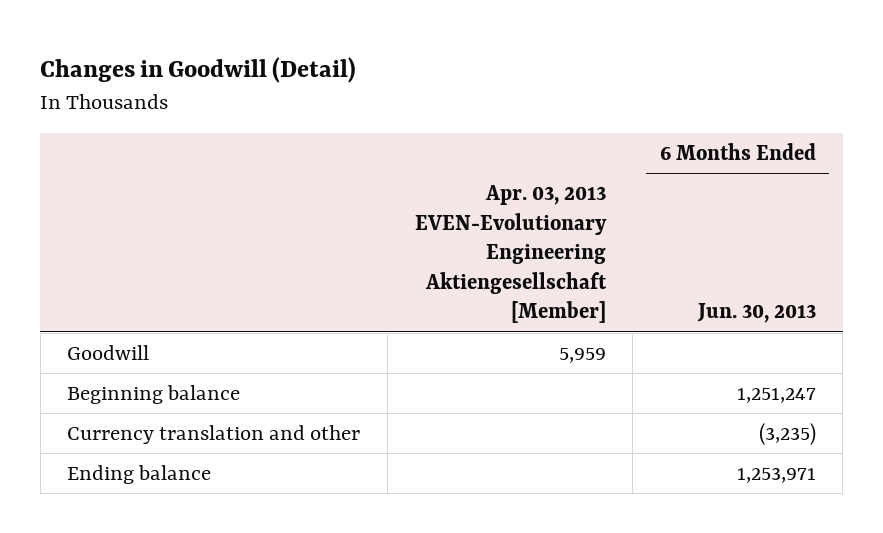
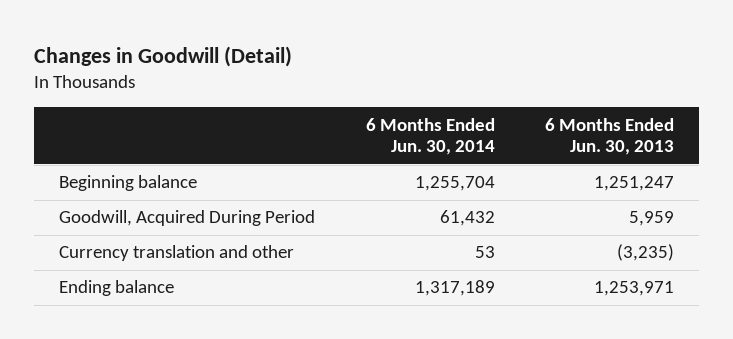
- | Apr. 03, 2013 EVEN-Evolutionary Engineering Aktiengesellschaft [Member] | 6 Months Ended Jun. 30, 2013
+ | 6 Months Ended Jun. 30, 2014 | 6 Months Ended Jun. 30, 2013
- Goodwill | 5,959 |
+ Goodwill, Acquired During Period | 61,432 | 5,959

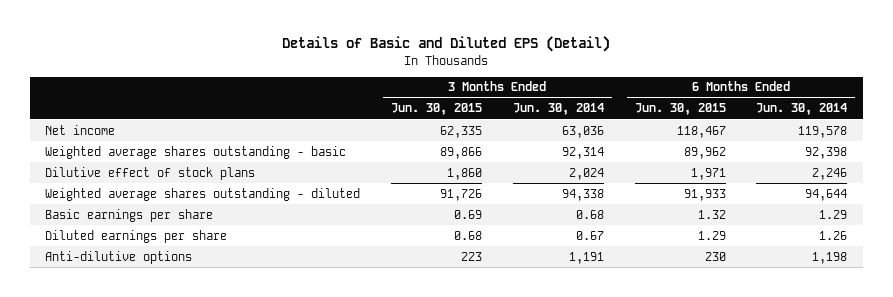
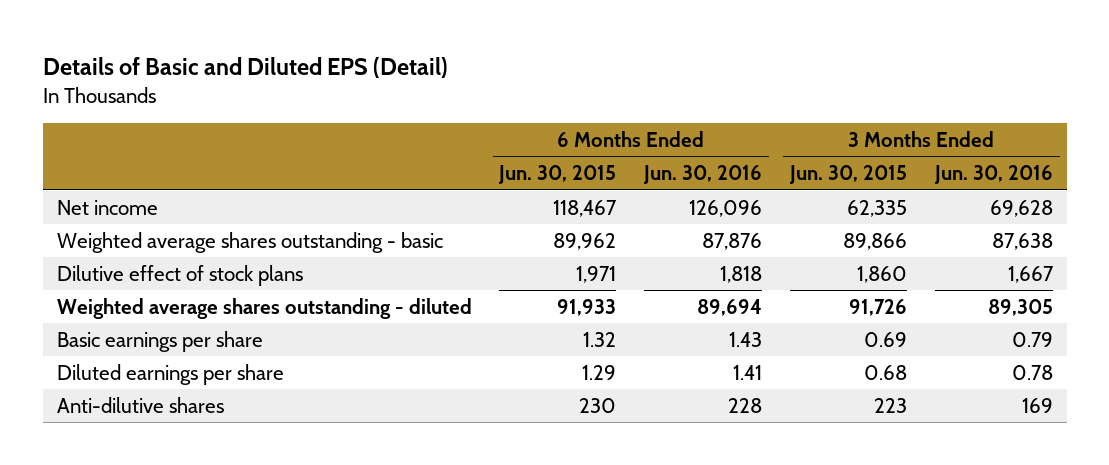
- | 3 Months Ended Jun. 30, 2015 | 3 Months Ended Jun. 30, 2014 | 6 Months Ended Jun. 30, 2015 | 6 Months Ended Jun. 30, 2014
+ | 6 Months Ended Jun. 30, 2015 | 6 Months Ended Jun. 30, 2016 | 3 Months Ended Jun. 30, 2015 | 3 Months Ended Jun. 30, 2016
- Anti-dilutive options | 223 | 1,191 | 230 | 1,198
+ Anti-dilutive shares | 230 | 228 | 223 | 169

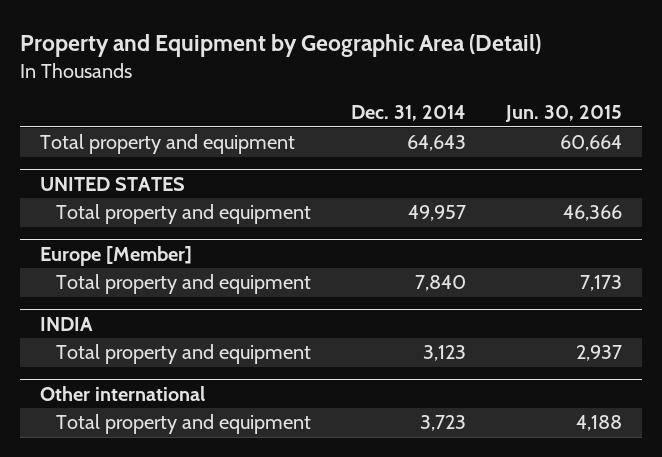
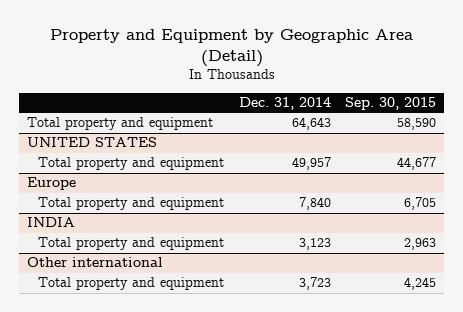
- | Dec. 31, 2014 | Jun. 30, 2015
+ | Dec. 31, 2014 | Sep. 30, 2015
- Europe [Member]
+ Europe

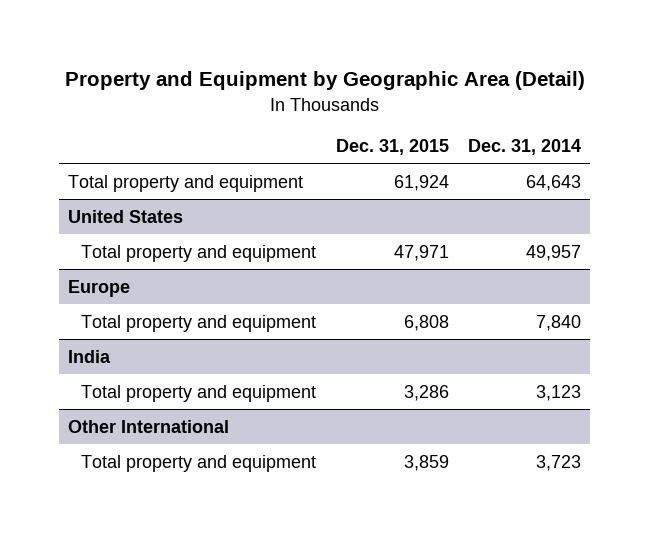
- | Dec. 31, 2014 | Sep. 30, 2015
+ | Dec. 31, 2015 | Dec. 31, 2014
- UNITED STATES
+ United States
- INDIA
+ India
- Other international
+ Other International

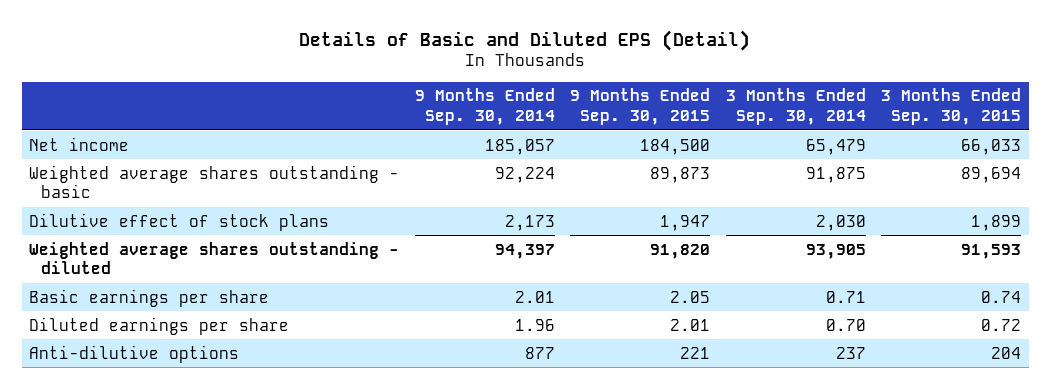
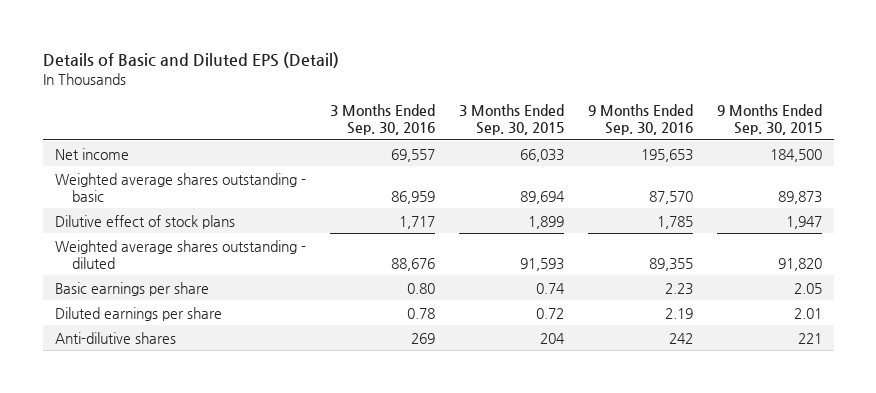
- | 9 Months Ended Sep. 30, 2014 | 9 Months Ended Sep. 30, 2015 | 3 Months Ended Sep. 30, 2014 | 3 Months Ended Sep. 30, 2015
+ | 3 Months Ended Sep. 30, 2016 | 3 Months Ended Sep. 30, 2015 | 9 Months Ended Sep. 30, 2016 | 9 Months Ended Sep. 30, 2015
- Anti-dilutive options | 877 | 221 | 237 | 204
+ Anti-dilutive shares | 269 | 204 | 242 | 221

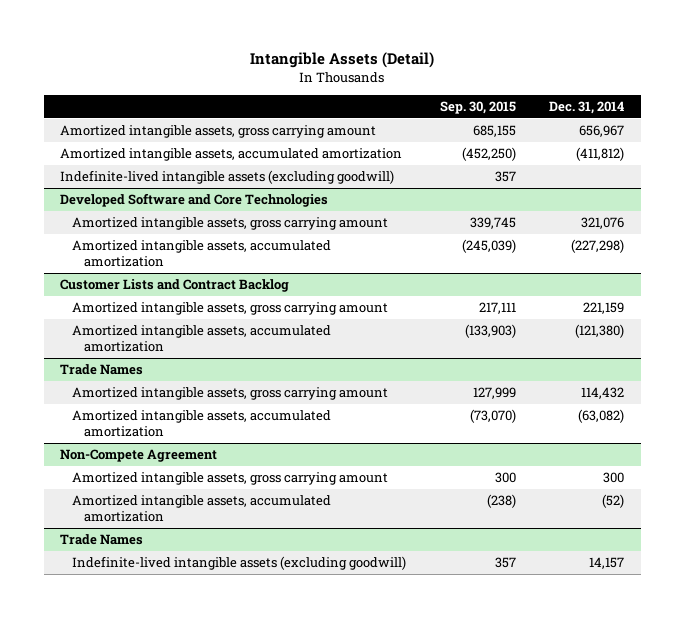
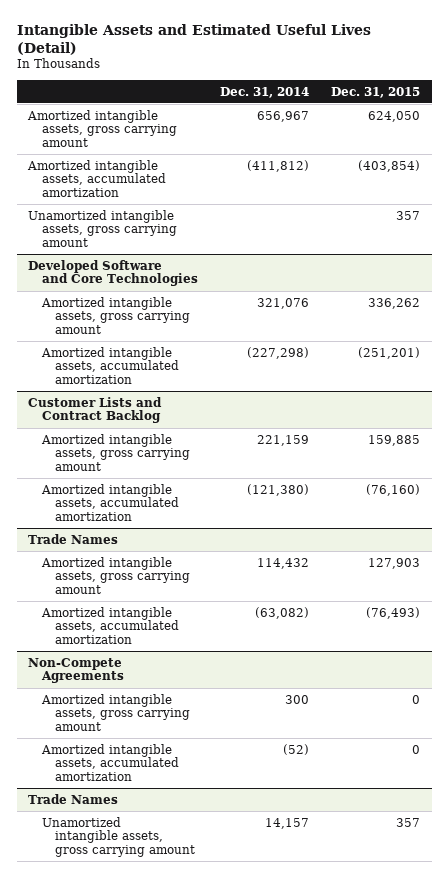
- Intangible Assets (Detail)
+ Intangible Assets and Estimated Useful Lives (Detail)
- | Sep. 30, 2015 | Dec. 31, 2014
+ | Dec. 31, 2014 | Dec. 31, 2015
- Indefinite-lived intangible assets (excluding goodwill) | 357 |
+ Unamortized intangible assets, gross carrying amount | | 357
- Non-Compete Agreement
+ Non-Compete Agreements
@ Trade Names
- Indefinite-lived intangible assets (excluding goodwill) | 357 | 14,157
+ Unamortized intangible assets, gross carrying amount | 14,157 | 357

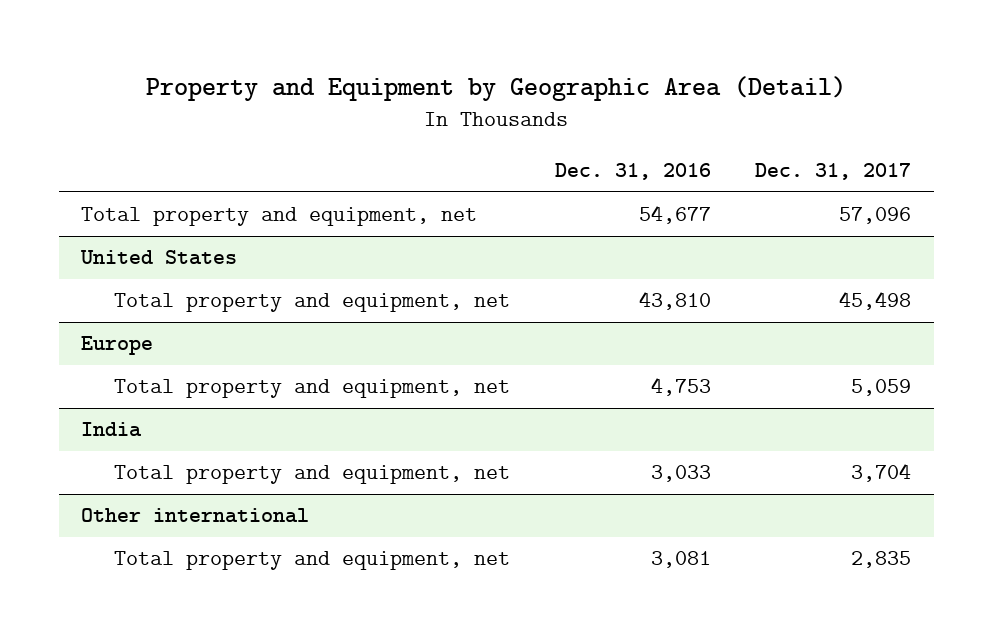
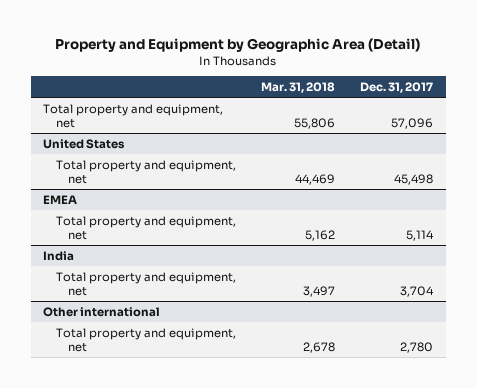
- | Dec. 31, 2016 | Dec. 31, 2017
+ | Mar. 31, 2018 | Dec. 31, 2017
- Europe
- Total property and equipment, net | 4,753 | 5,059
+ EMEA
+ Total property and equipment, net | 5,162 | 5,114
@ Other international
- Total property and equipment, net | 3,081 | 2,835
+ Total property and equipment, net | 2,678 | 2,780

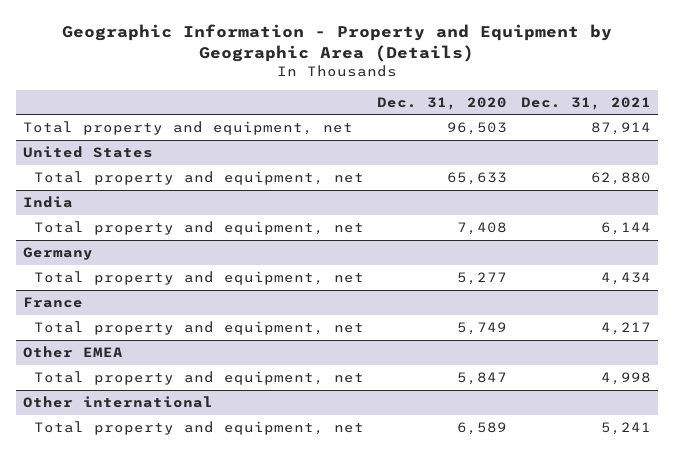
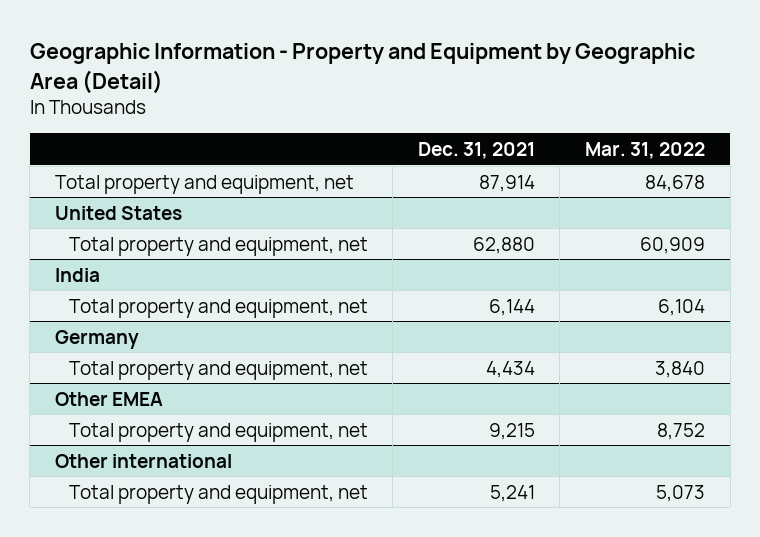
- Geographic Information - Property and Equipment by Geographic Area (Details)
+ Geographic Information - Property and Equipment by Geographic Area (Detail)
- | Dec. 31, 2020 | Dec. 31, 2021
+ | Dec. 31, 2021 | Mar. 31, 2022
- France
- Total property and equipment, net | 5,749 | 4,217
@ Other EMEA
- Total property and equipment, net | 5,847 | 4,998
+ Total property and equipment, net | 9,215 | 8,752

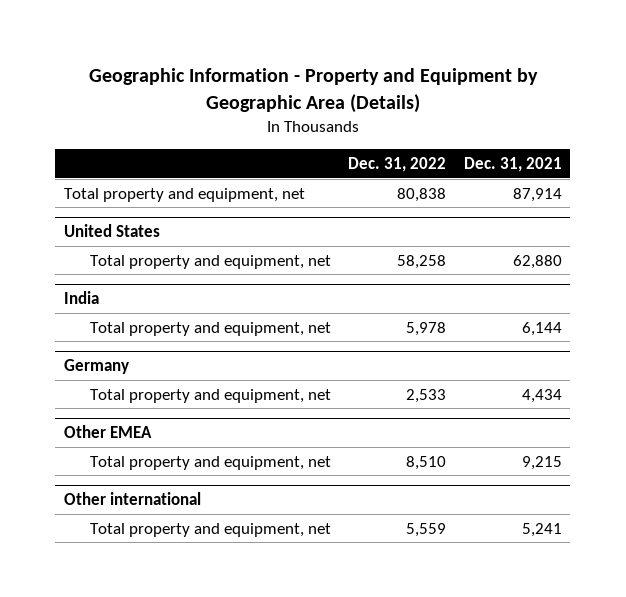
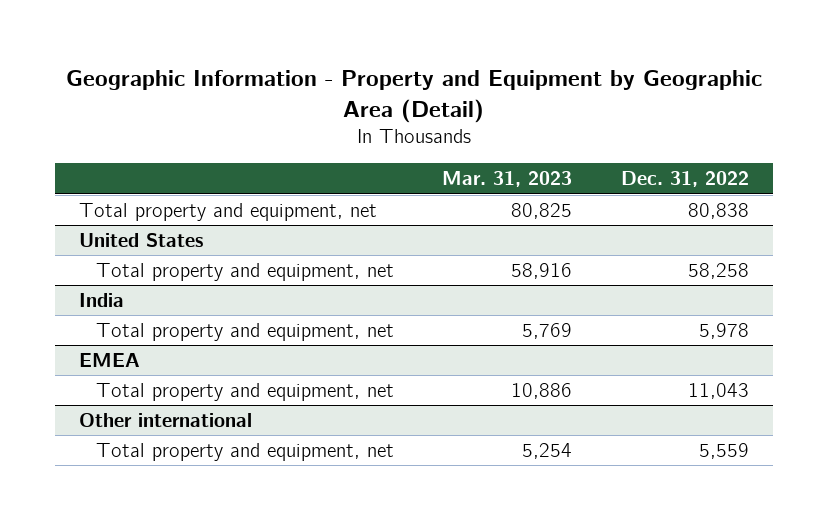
- Geographic Information - Property and Equipment by Geographic Area (Details)
+ Geographic Information - Property and Equipment by Geographic Area (Detail)
- | Dec. 31, 2022 | Dec. 31, 2021
+ | Mar. 31, 2023 | Dec. 31, 2022
- Germany
- Total property and equipment, net | 2,533 | 4,434
- Other EMEA
- Total property and equipment, net | 8,510 | 9,215
+ EMEA
+ Total property and equipment, net | 10,886 | 11,043

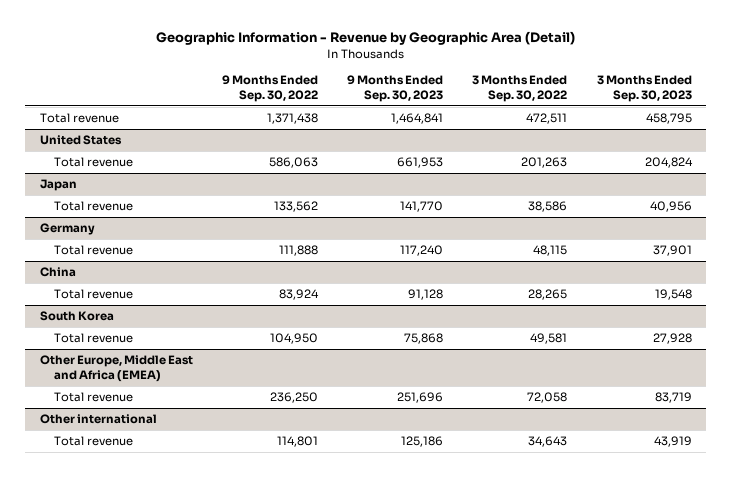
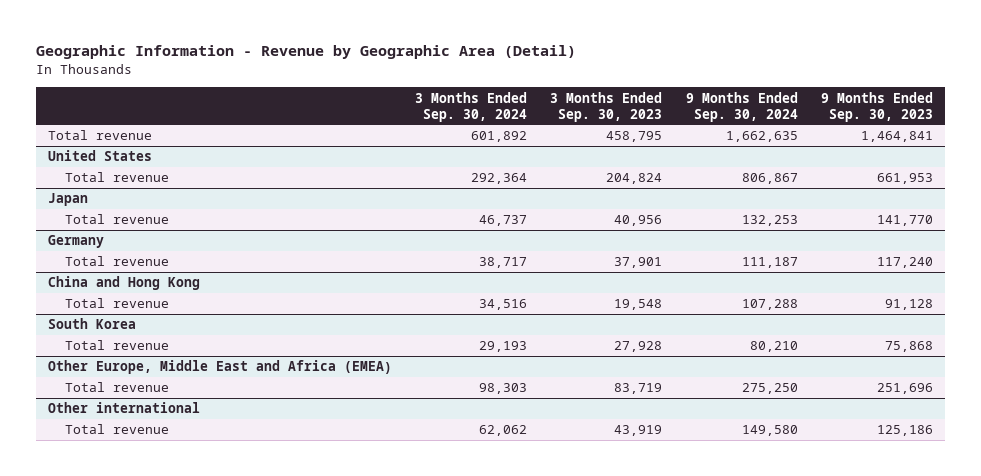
- | 9 Months Ended Sep. 30, 2022 | 9 Months Ended Sep. 30, 2023 | 3 Months Ended Sep. 30, 2022 | 3 Months Ended Sep. 30, 2023
+ | 3 Months Ended Sep. 30, 2024 | 3 Months Ended Sep. 30, 2023 | 9 Months Ended Sep. 30, 2024 | 9 Months Ended Sep. 30, 2023
- China
+ China and Hong Kong

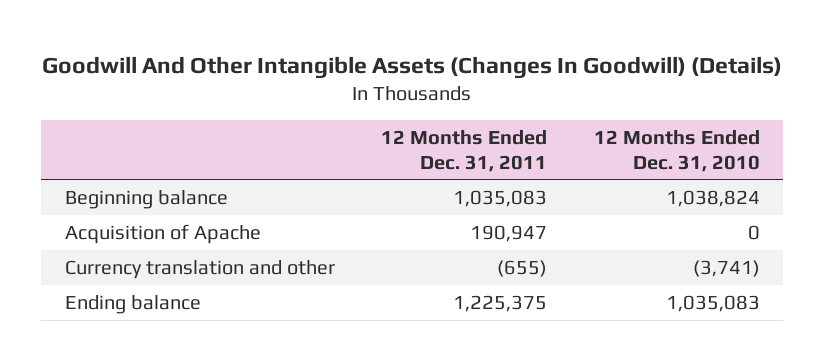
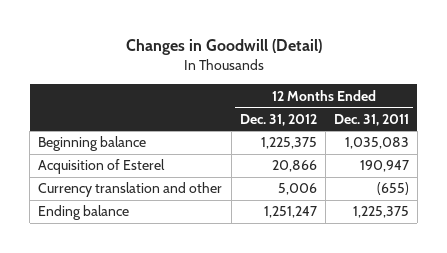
- Goodwill And Other Intangible Assets (Changes In Goodwill) (Details)
+ Changes in Goodwill (Detail)
- | 12 Months Ended Dec. 31, 2011 | 12 Months Ended Dec. 31, 2010
+ | 12 Months Ended Dec. 31, 2012 | 12 Months Ended Dec. 31, 2011
- Acquisition of Apache | 190,947 | 0
+ Acquisition of Esterel | 20,866 | 190,947

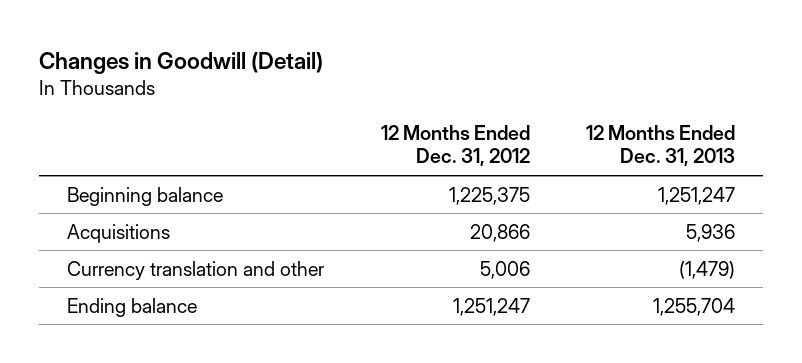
- | 12 Months Ended Dec. 31, 2012 | 12 Months Ended Dec. 31, 2011
+ | 12 Months Ended Dec. 31, 2012 | 12 Months Ended Dec. 31, 2013
- Acquisition of Esterel | 20,866 | 190,947
+ Acquisitions | 20,866 | 5,936

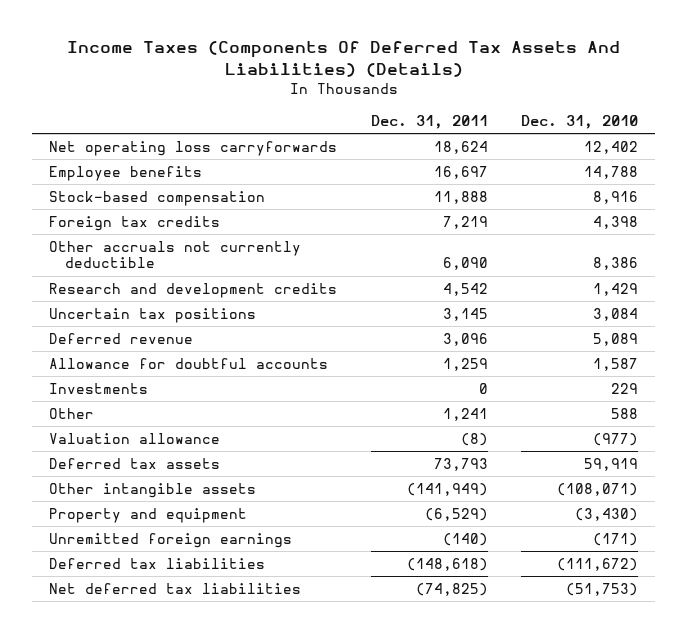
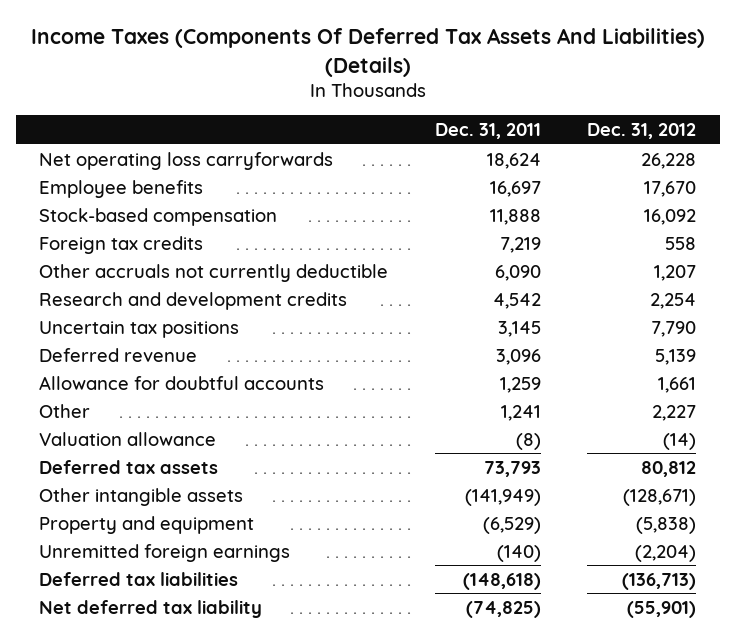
- | Dec. 31, 2011 | Dec. 31, 2010
+ | Dec. 31, 2011 | Dec. 31, 2012
- Investments | 0 | 229
- Net deferred tax liabilities | (74,825) | (51,753)
+ Net deferred tax liability | (74,825) | (55,901)

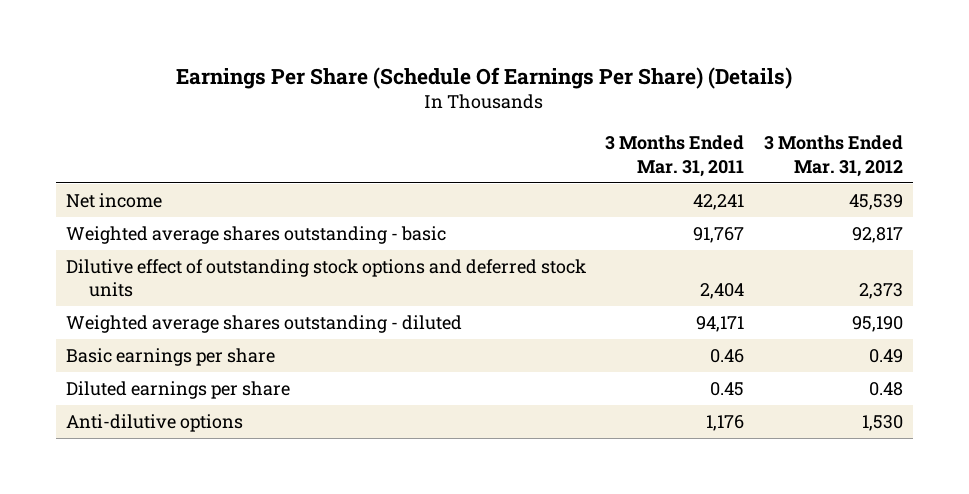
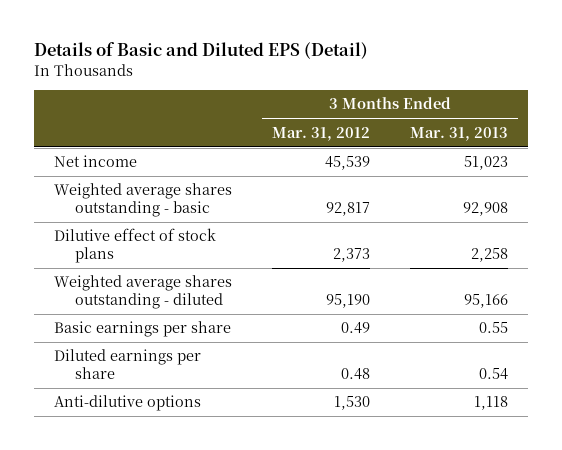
- Earnings Per Share (Schedule Of Earnings Per Share) (Details)
+ Details of Basic and Diluted EPS (Detail)
- | 3 Months Ended Mar. 31, 2011 | 3 Months Ended Mar. 31, 2012
+ | 3 Months Ended Mar. 31, 2012 | 3 Months Ended Mar. 31, 2013
- Dilutive effect of outstanding stock options and deferred stock units | 2,404 | 2,373
+ Dilutive effect of stock plans | 2,373 | 2,258

